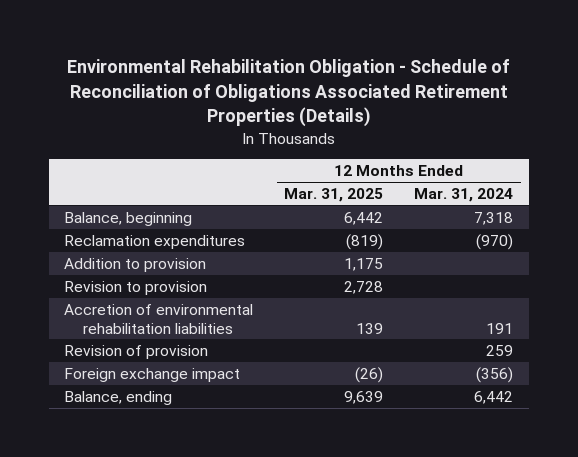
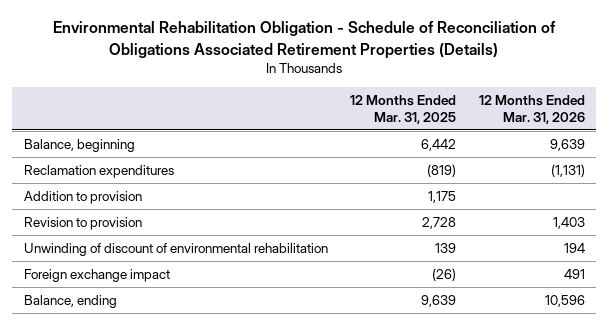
- | 12 Months Ended Mar. 31, 2025 | 12 Months Ended Mar. 31, 2024
+ | 12 Months Ended Mar. 31, 2025 | 12 Months Ended Mar. 31, 2026
- Accretion of environmental rehabilitation liabilities | 139 | 191
- Revision of provision | | 259
+ Unwinding of discount of environmental rehabilitation | 139 | 194

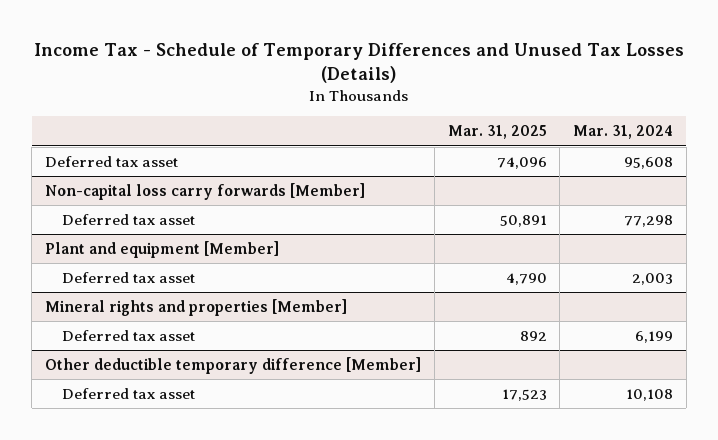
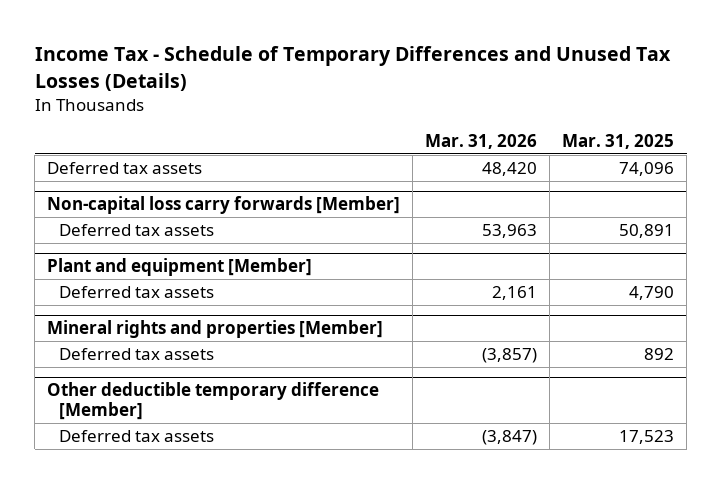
- | Mar. 31, 2025 | Mar. 31, 2024
+ | Mar. 31, 2026 | Mar. 31, 2025
- Deferred tax asset | 74,096 | 95,608
+ Deferred tax assets | 48,420 | 74,096
@ Non-capital loss carry forwards [Member]
- Deferred tax asset | 50,891 | 77,298
+ Deferred tax assets | 53,963 | 50,891
@ Plant and equipment [Member]
- Deferred tax asset | 4,790 | 2,003
+ Deferred tax assets | 2,161 | 4,790
@ Mineral rights and properties [Member]
- Deferred tax asset | 892 | 6,199
+ Deferred tax assets | (3,857) | 892
@ Other deductible temporary difference [Member]
- Deferred tax asset | 17,523 | 10,108
+ Deferred tax assets | (3,847) | 17,523

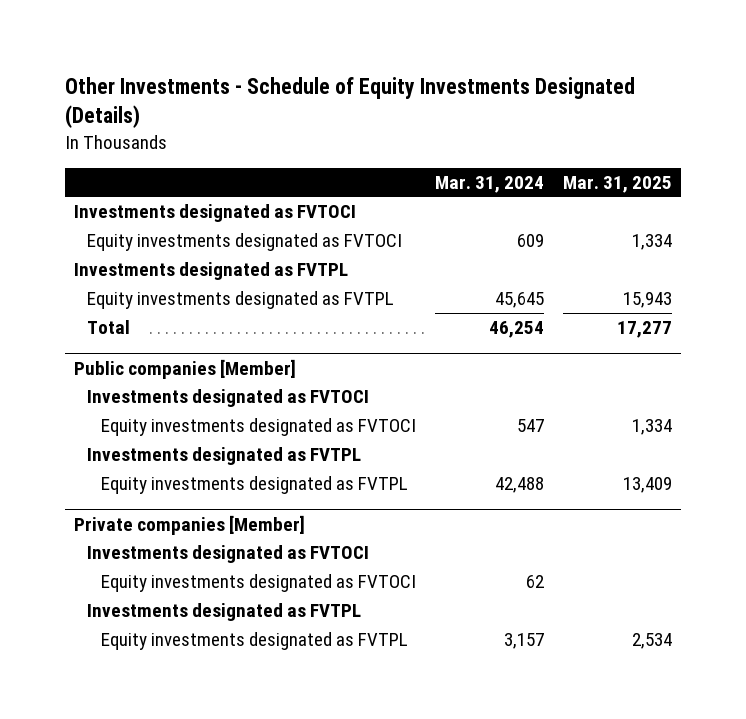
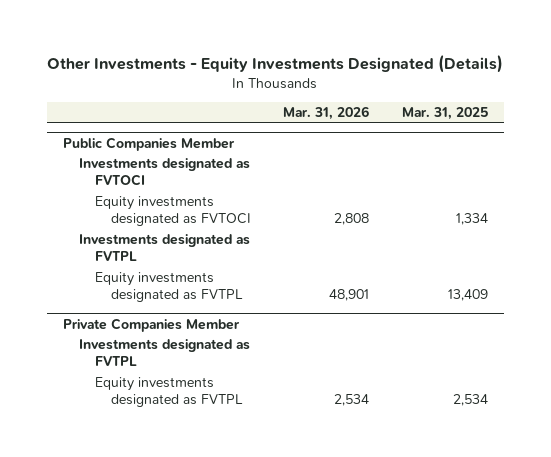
- Other Investments - Schedule of Equity Investments Designated (Details)
+ Other Investments - Equity Investments Designated (Details)
- | Mar. 31, 2024 | Mar. 31, 2025
+ | Mar. 31, 2026 | Mar. 31, 2025
- Investments designated as FVTOCI
- Equity investments designated as FVTOCI | 609 | 1,334
- Investments designated as FVTPL
- Equity investments designated as FVTPL | 45,645 | 15,943
- Total | 46,254 | 17,277
- Public companies [Member]
+ Public Companies Member
- Private companies [Member]
- Investments designated as FVTOCI
- Equity investments designated as FVTOCI | 62 |
+ Private Companies Member

